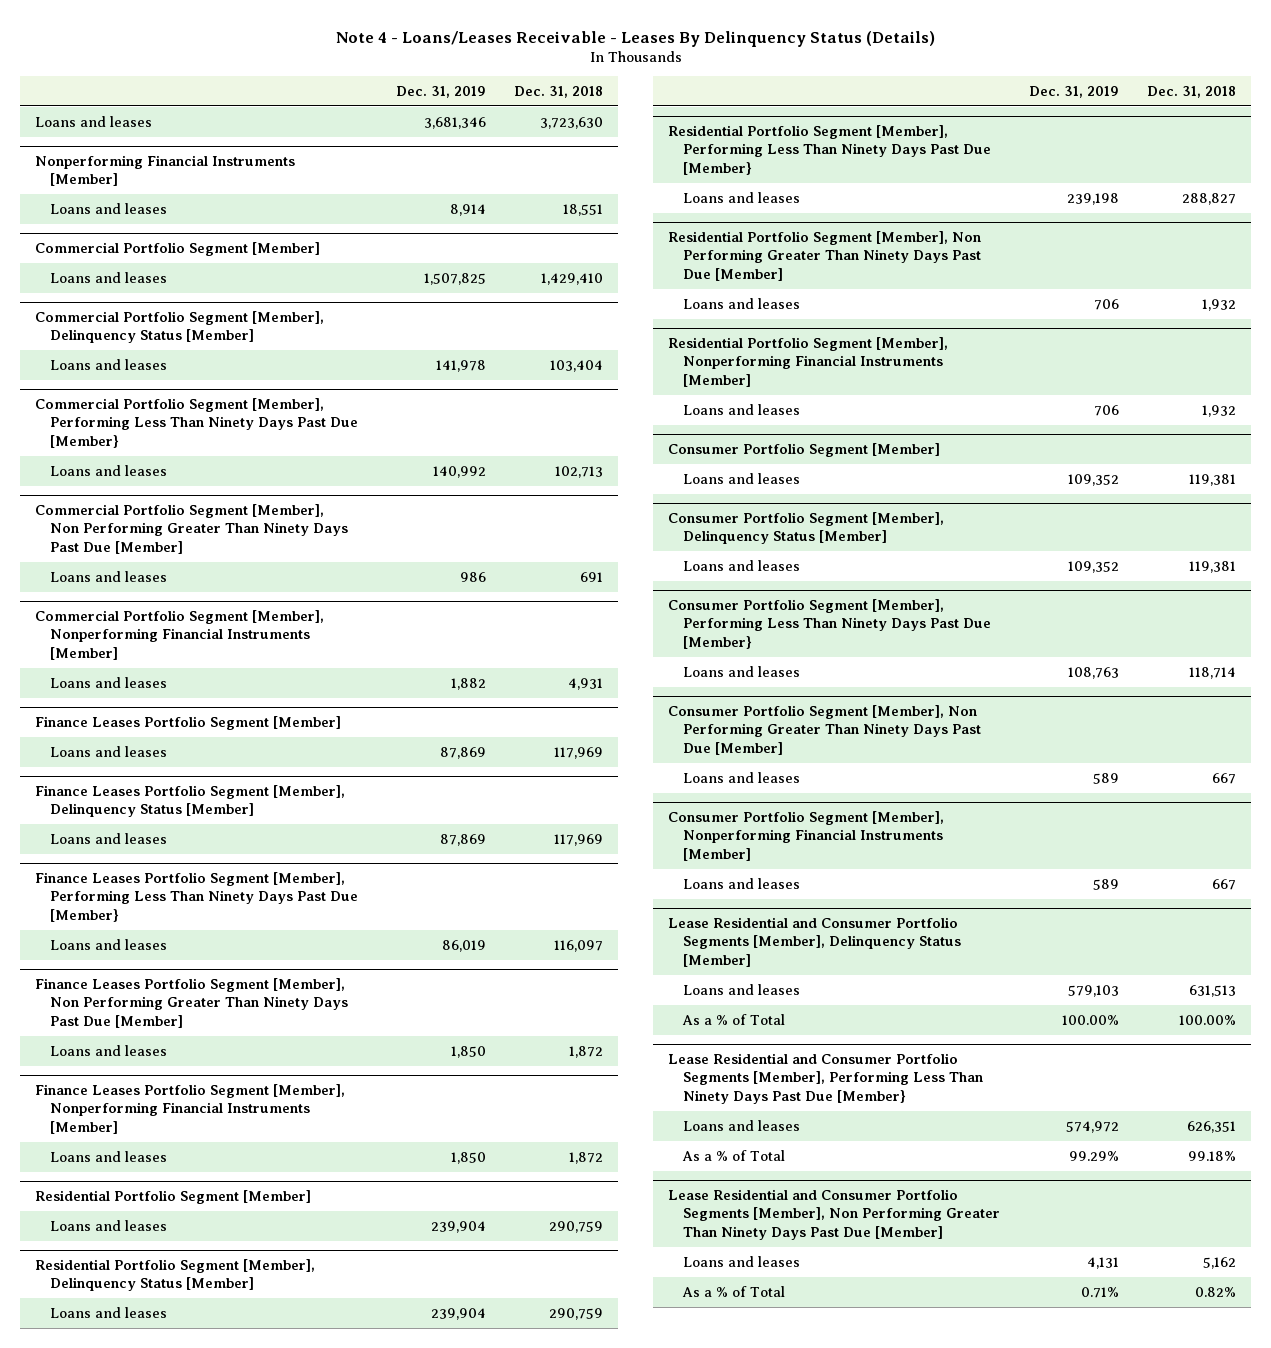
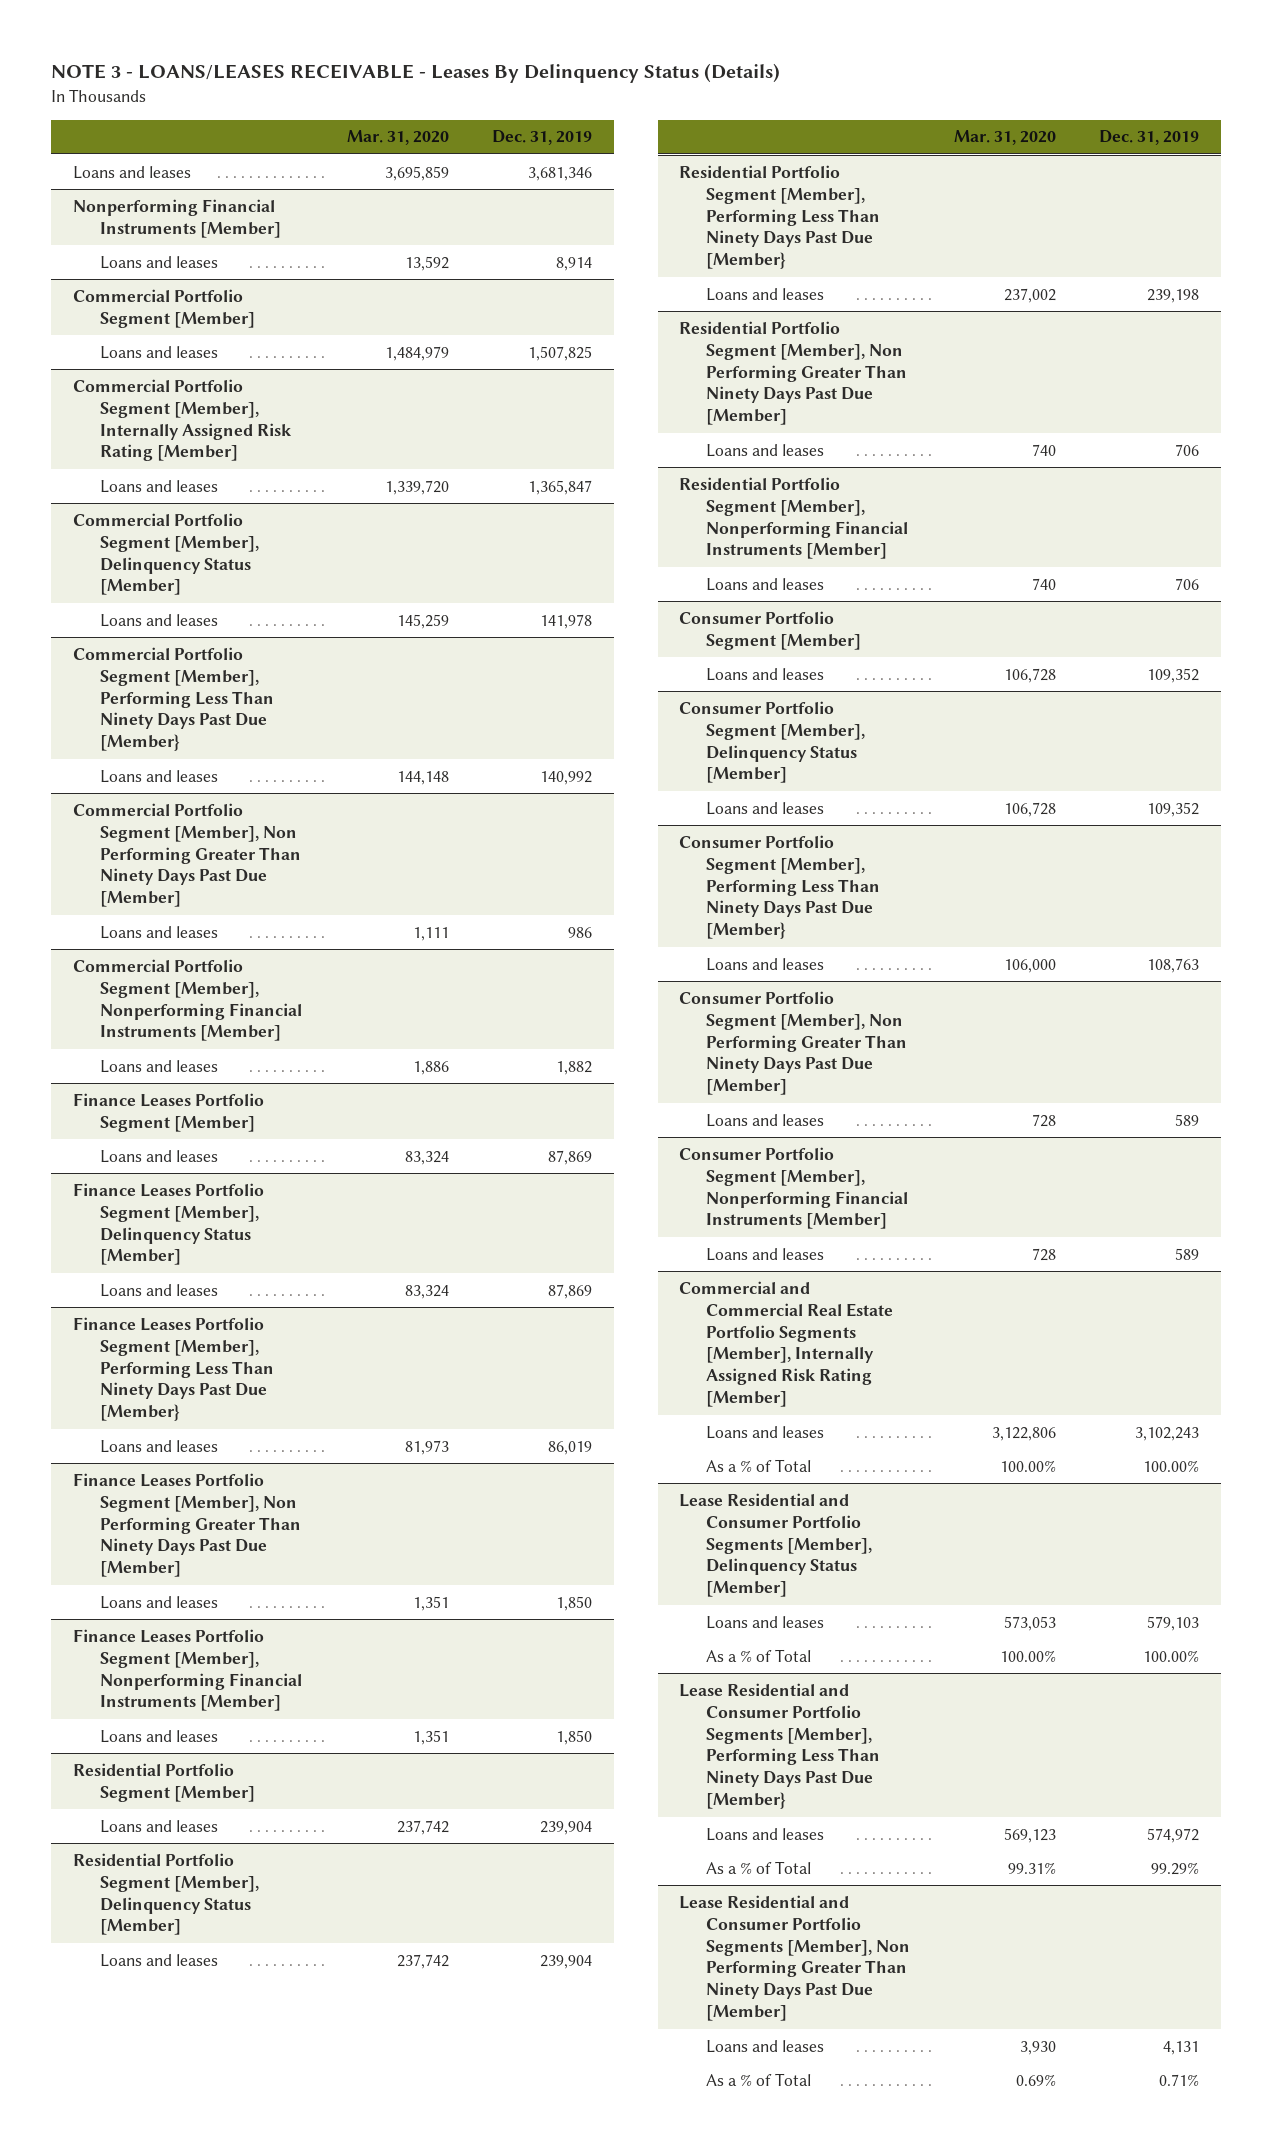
- Note 4 - Loans/Leases Receivable - Leases By Delinquency Status (Details)
+ NOTE 3 - LOANS/LEASES RECEIVABLE - Leases By Delinquency Status (Details)
- | Dec. 31, 2019 | Dec. 31, 2018
+ | Mar. 31, 2020 | Dec. 31, 2019
+ Commercial Portfolio Segment [Member], Internally Assigned Risk Rating [Member]
+ Loans and leases | 1,339,720 | 1,365,847
+ Commercial and Commercial Real Estate Portfolio Segments [Member], Internally Assigned Risk Rating [Member]
+ Loans and leases | 3,122,806 | 3,102,243
+ As a % of Total | 100.00% | 100.00%

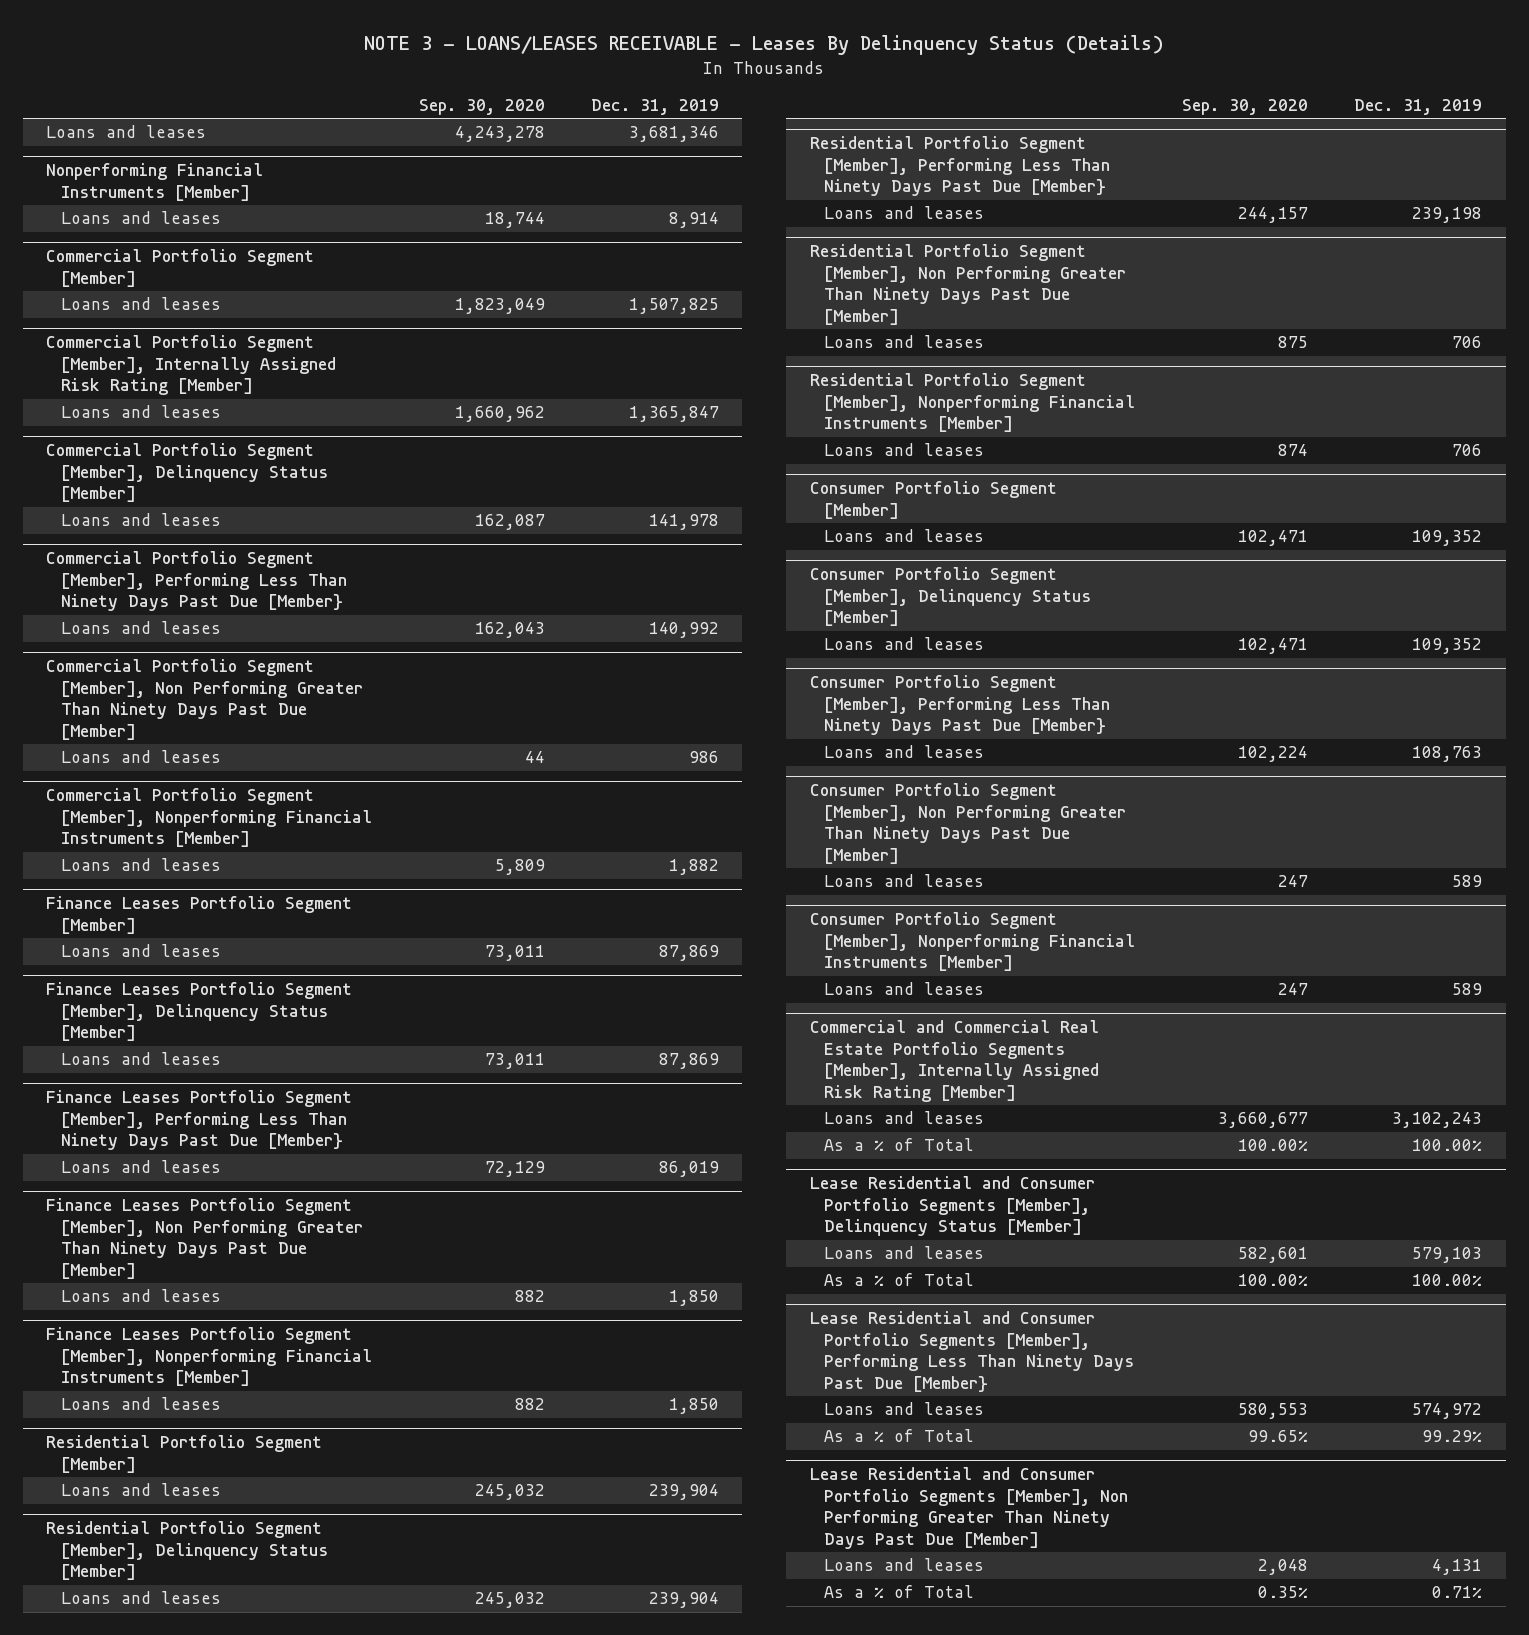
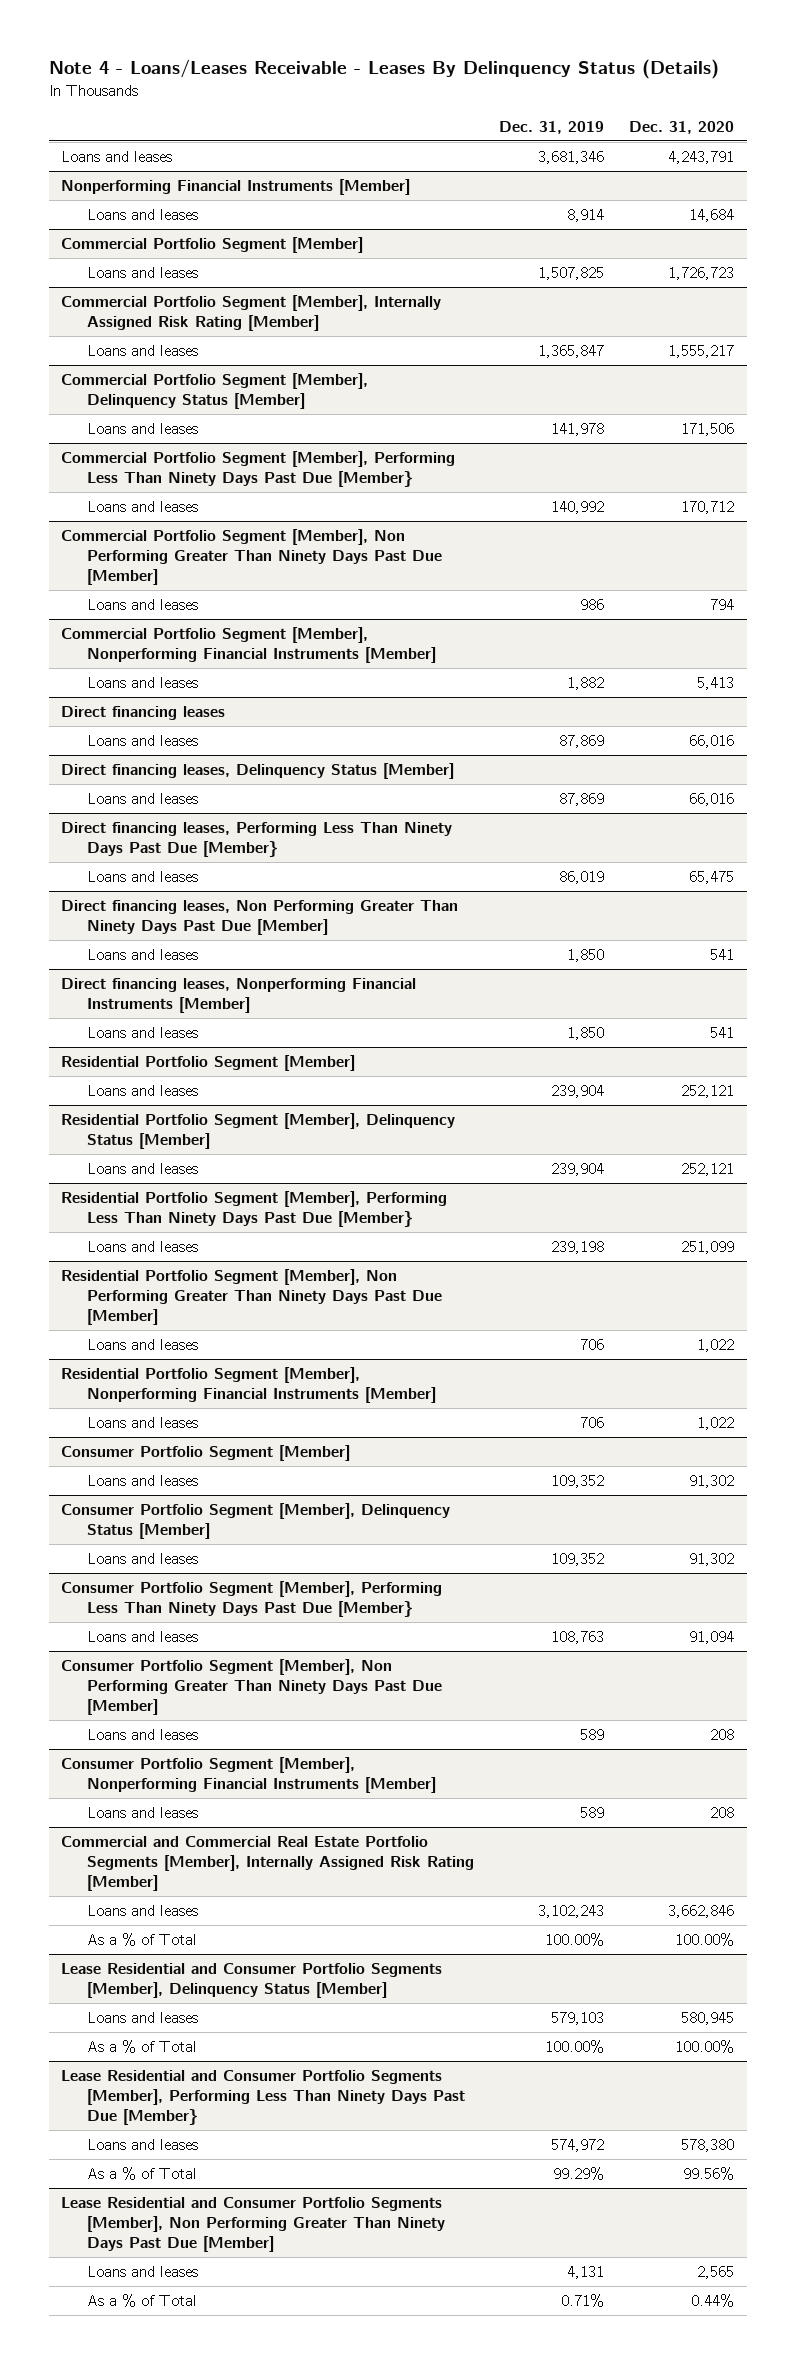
- NOTE 3 - LOANS/LEASES RECEIVABLE - Leases By Delinquency Status (Details)
+ Note 4 - Loans/Leases Receivable - Leases By Delinquency Status (Details)
- | Sep. 30, 2020 | Dec. 31, 2019
+ | Dec. 31, 2019 | Dec. 31, 2020
- Finance Leases Portfolio Segment [Member]
+ Direct financing leases
- Finance Leases Portfolio Segment [Member], Delinquency Status [Member]
+ Direct financing leases, Delinquency Status [Member]
- Finance Leases Portfolio Segment [Member], Performing Less Than Ninety Days Past Due [Member}
+ Direct financing leases, Performing Less Than Ninety Days Past Due [Member}
- Finance Leases Portfolio Segment [Member], Non Performing Greater Than Ninety Days Past Due [Member]
+ Direct financing leases, Non Performing Greater Than Ninety Days Past Due [Member]
- Finance Leases Portfolio Segment [Member], Nonperforming Financial Instruments [Member]
+ Direct financing leases, Nonperforming Financial Instruments [Member]

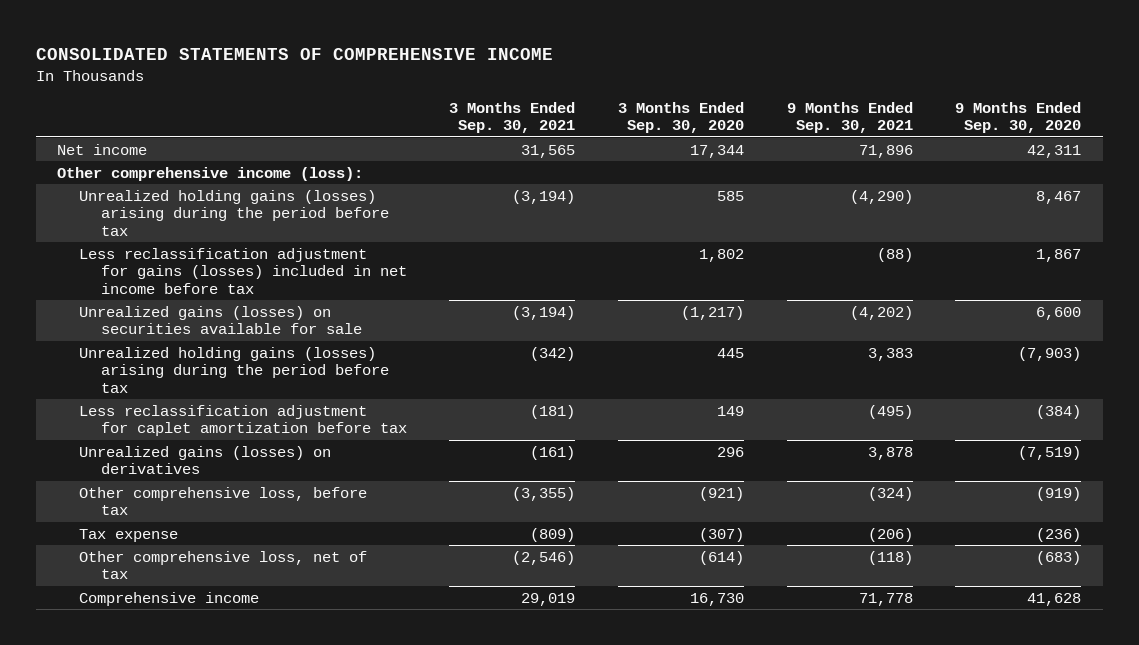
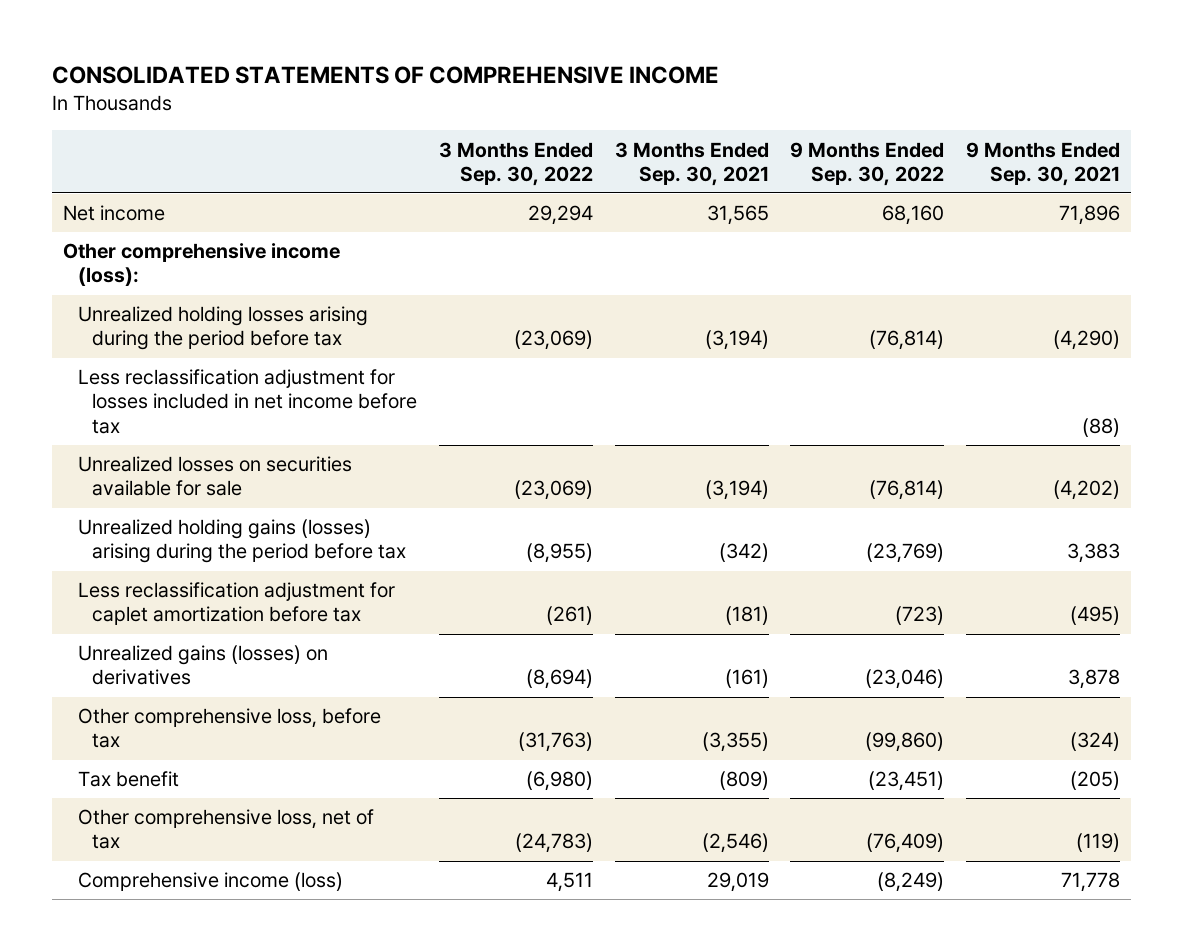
- | 3 Months Ended Sep. 30, 2021 | 3 Months Ended Sep. 30, 2020 | 9 Months Ended Sep. 30, 2021 | 9 Months Ended Sep. 30, 2020
+ | 3 Months Ended Sep. 30, 2022 | 3 Months Ended Sep. 30, 2021 | 9 Months Ended Sep. 30, 2022 | 9 Months Ended Sep. 30, 2021
- Unrealized holding gains (losses) arising during the period before tax | (3,194) | 585 | (4,290) | 8,467
- Less reclassification adjustment for gains (losses) included in net income before tax | | 1,802 | (88) | 1,867
- Unrealized gains (losses) on securities available for sale | (3,194) | (1,217) | (4,202) | 6,600
+ Unrealized holding losses arising during the period before tax | (23,069) | (3,194) | (76,814) | (4,290)
+ Less reclassification adjustment for losses included in net income before tax | | | | (88)
+ Unrealized losses on securities available for sale | (23,069) | (3,194) | (76,814) | (4,202)
- Tax expense | (809) | (307) | (206) | (236)
- Other comprehensive loss, net of tax | (2,546) | (614) | (118) | (683)
- Comprehensive income | 29,019 | 16,730 | 71,778 | 41,628
+ Tax benefit | (6,980) | (809) | (23,451) | (205)
+ Other comprehensive loss, net of tax | (24,783) | (2,546) | (76,409) | (119)
+ Comprehensive income (loss) | 4,511 | 29,019 | (8,249) | 71,778

